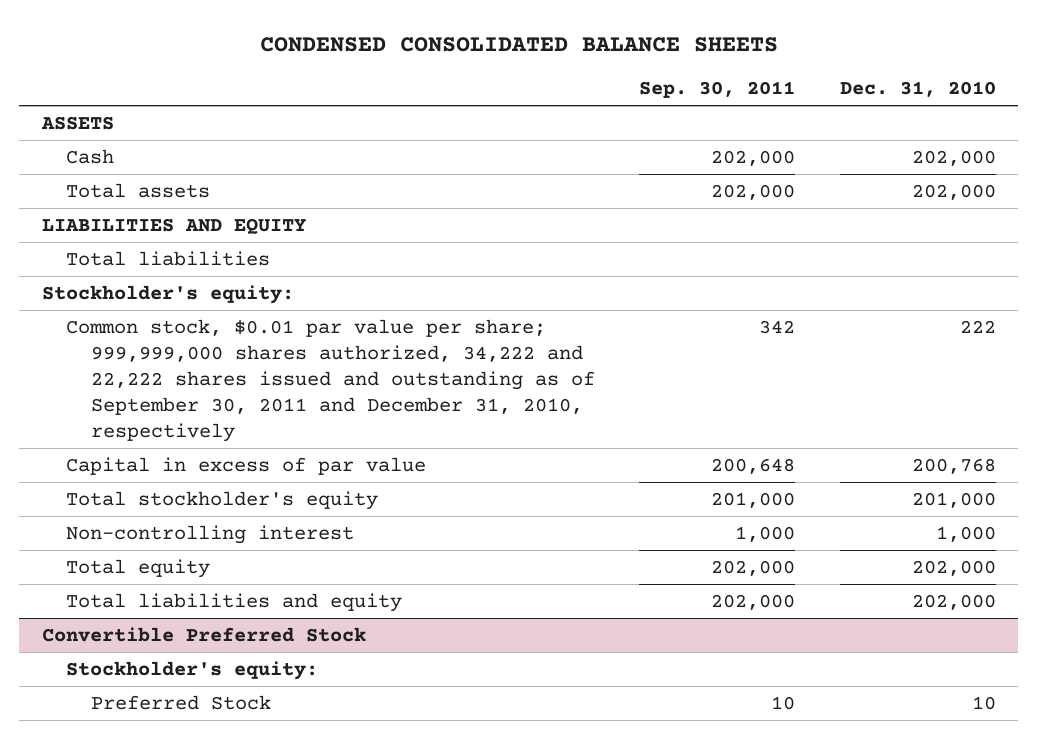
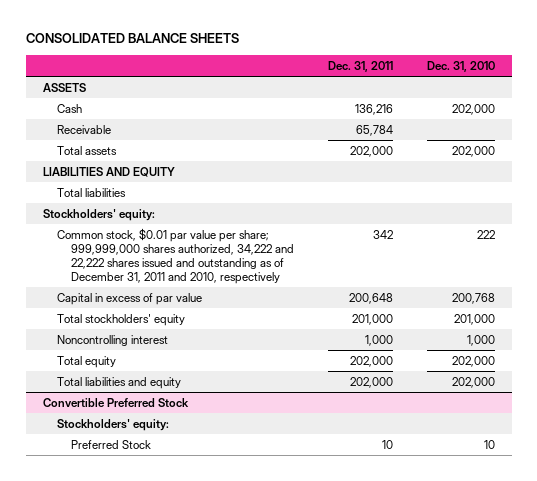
- CONDENSED CONSOLIDATED BALANCE SHEETS
+ CONSOLIDATED BALANCE SHEETS
- | Sep. 30, 2011 | Dec. 31, 2010
+ | Dec. 31, 2011 | Dec. 31, 2010
+ Receivable | 65,784 |
- Stockholder's equity:
- Common stock, $0.01 par value per share; 999,999,000 shares authorized, 34,222 and 22,222 shares issued and outstanding as of September 30, 2011 and December 31, 2010, respectively | 342 | 222
+ Stockholders' equity:
+ Common stock, $0.01 par value per share; 999,999,000 shares authorized, 34,222 and 22,222 shares issued and outstanding as of December 31, 2011 and 2010, respectively | 342 | 222
- Total stockholder's equity | 201,000 | 201,000
- Non-controlling interest | 1,000 | 1,000
+ Total stockholders' equity | 201,000 | 201,000
+ Noncontrolling interest | 1,000 | 1,000
@ Convertible Preferred Stock
- Stockholder's equity:
+ Stockholders' equity:

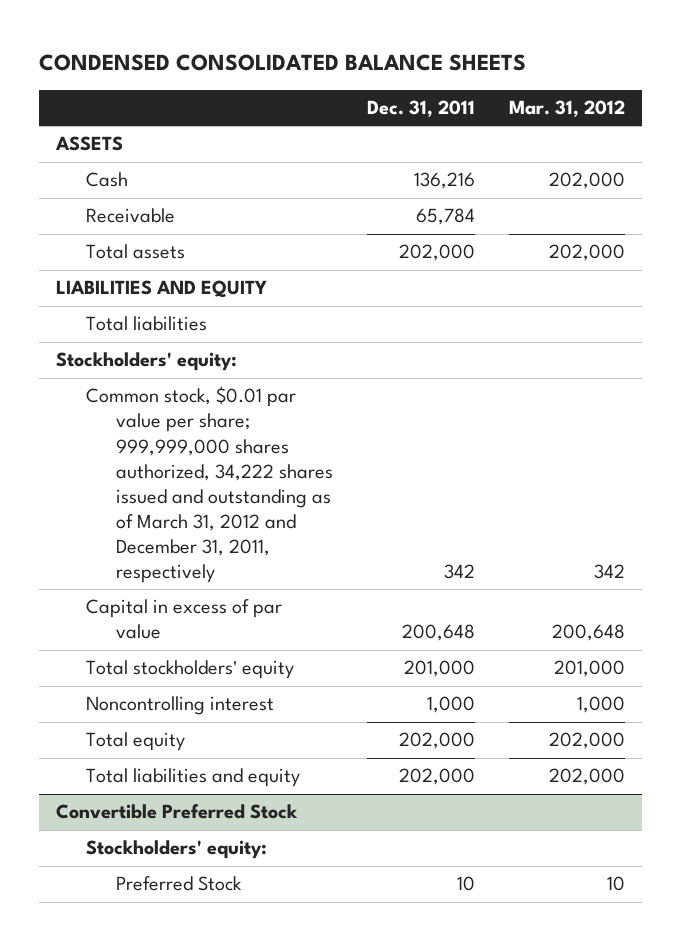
- CONSOLIDATED BALANCE SHEETS
+ CONDENSED CONSOLIDATED BALANCE SHEETS
- | Dec. 31, 2011 | Dec. 31, 2010
+ | Dec. 31, 2011 | Mar. 31, 2012
- Common stock, $0.01 par value per share; 999,999,000 shares authorized, 34,222 and 22,222 shares issued and outstanding as of December 31, 2011 and 2010, respectively | 342 | 222
+ Common stock, $0.01 par value per share; 999,999,000 shares authorized, 34,222 shares issued and outstanding as of March 31, 2012 and December 31, 2011, respectively | 342 | 342

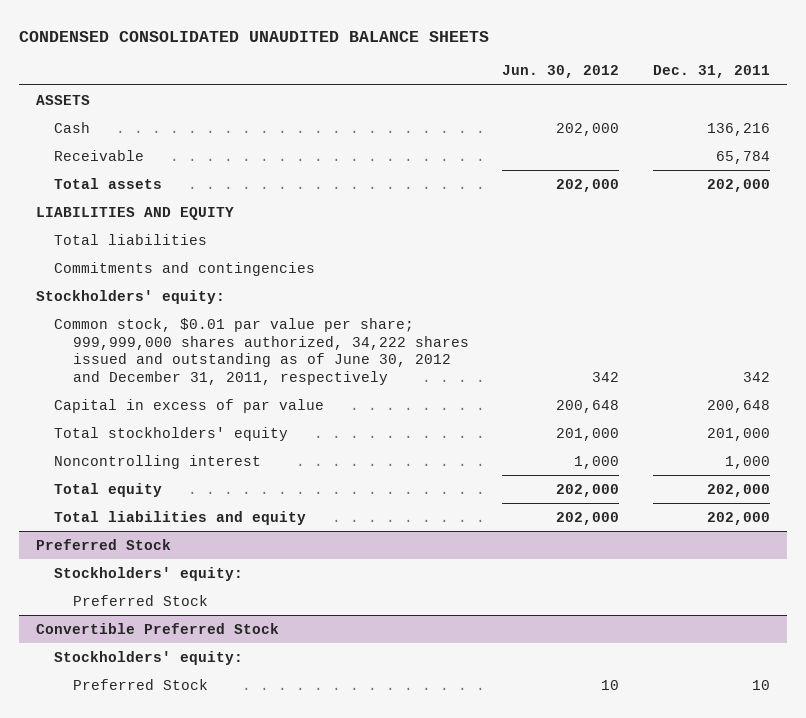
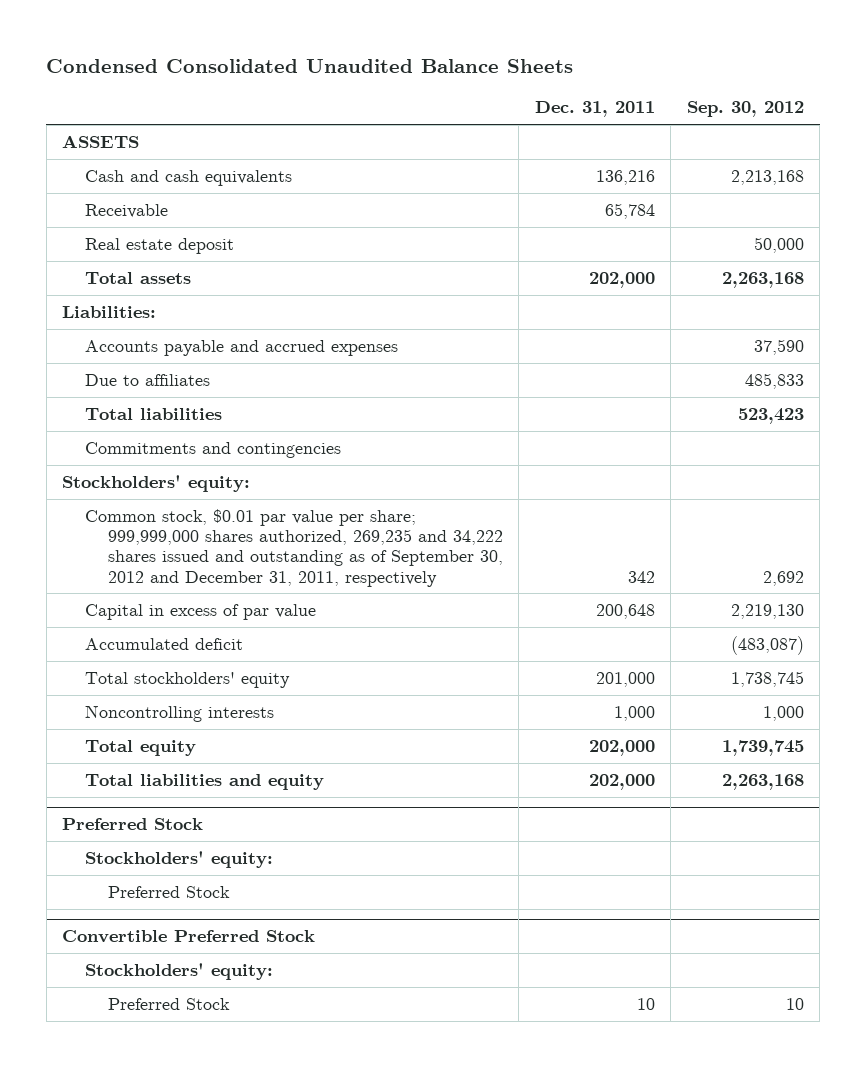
- CONDENSED CONSOLIDATED UNAUDITED BALANCE SHEETS
+ Condensed Consolidated Unaudited Balance Sheets
- | Jun. 30, 2012 | Dec. 31, 2011
+ | Dec. 31, 2011 | Sep. 30, 2012
- Cash | 202,000 | 136,216
+ Cash and cash equivalents | 136,216 | 2,213,168
+ Real estate deposit | | 50,000
- LIABILITIES AND EQUITY
+ Liabilities:
+ Accounts payable and accrued expenses | | 37,590
+ Due to affiliates | | 485,833
- Common stock, $0.01 par value per share; 999,999,000 shares authorized, 34,222 shares issued and outstanding as of June 30, 2012 and December 31, 2011, respectively | 342 | 342
+ Common stock, $0.01 par value per share; 999,999,000 shares authorized, 269,235 and 34,222 shares issued and outstanding as of September 30, 2012 and December 31, 2011, respectively | 342 | 2,692
+ Accumulated deficit | | (483,087)
- Noncontrolling interest | 1,000 | 1,000
+ Noncontrolling interests | 1,000 | 1,000

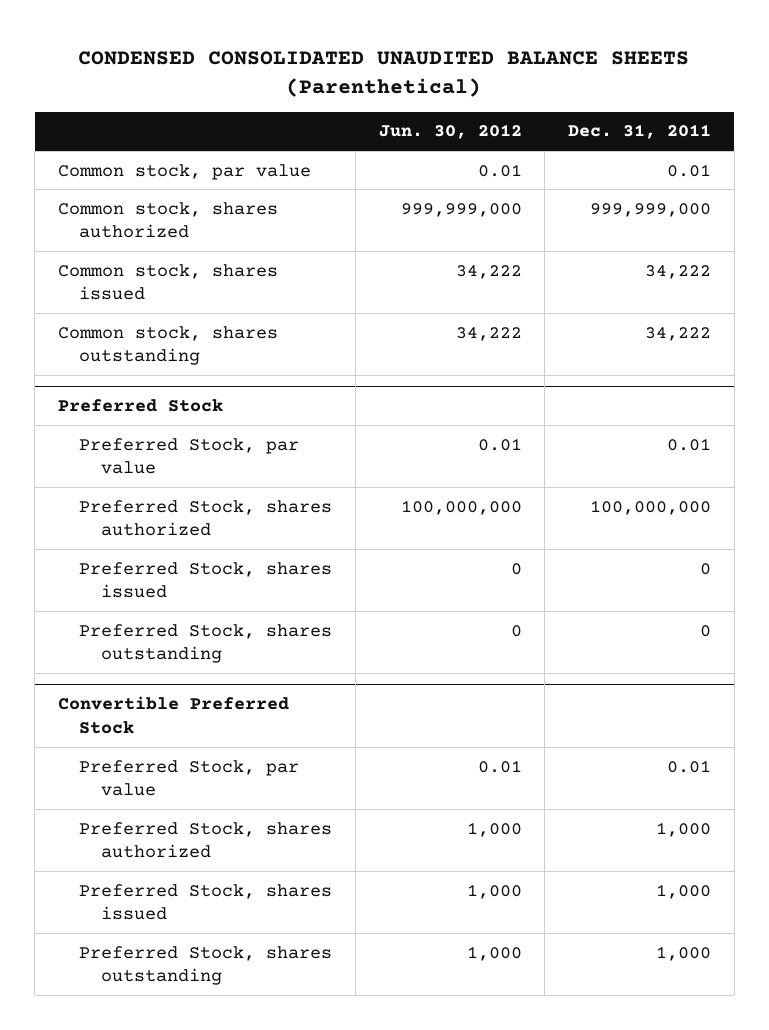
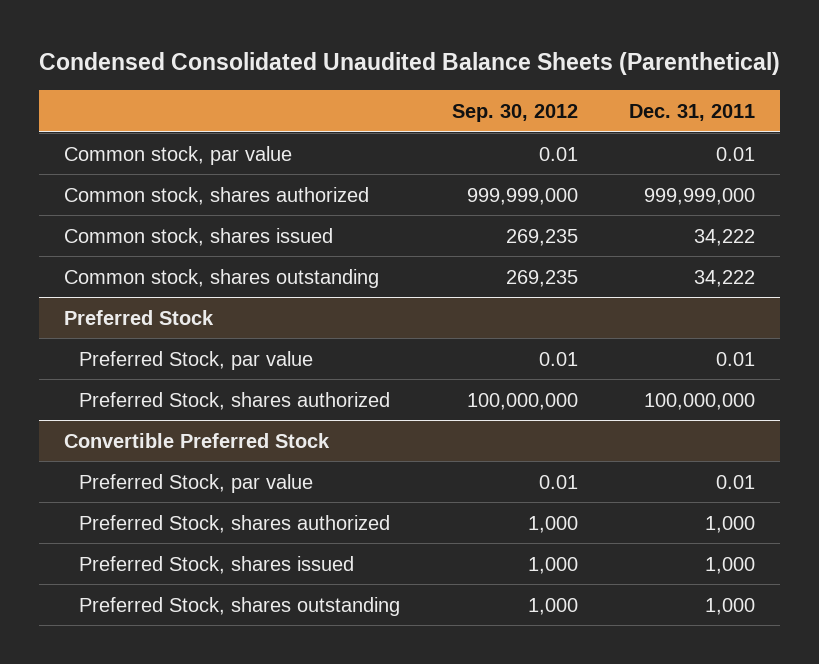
- CONDENSED CONSOLIDATED UNAUDITED BALANCE SHEETS (Parenthetical)
+ Condensed Consolidated Unaudited Balance Sheets (Parenthetical)
- | Jun. 30, 2012 | Dec. 31, 2011
+ | Sep. 30, 2012 | Dec. 31, 2011
@ Preferred Stock
- Preferred Stock, shares issued | 0 | 0
- Preferred Stock, shares outstanding | 0 | 0

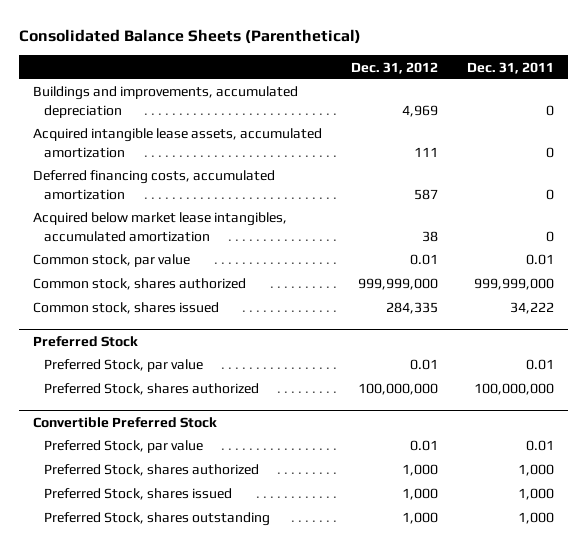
- Condensed Consolidated Unaudited Balance Sheets (Parenthetical)
+ Consolidated Balance Sheets (Parenthetical)
- | Sep. 30, 2012 | Dec. 31, 2011
+ | Dec. 31, 2012 | Dec. 31, 2011
+ Buildings and improvements, accumulated depreciation | 4,969 | 0
+ Acquired intangible lease assets, accumulated amortization | 111 | 0
+ Deferred financing costs, accumulated amortization | 587 | 0
+ Acquired below market lease intangibles, accumulated amortization | 38 | 0
- Common stock, shares outstanding | 269,235 | 34,222

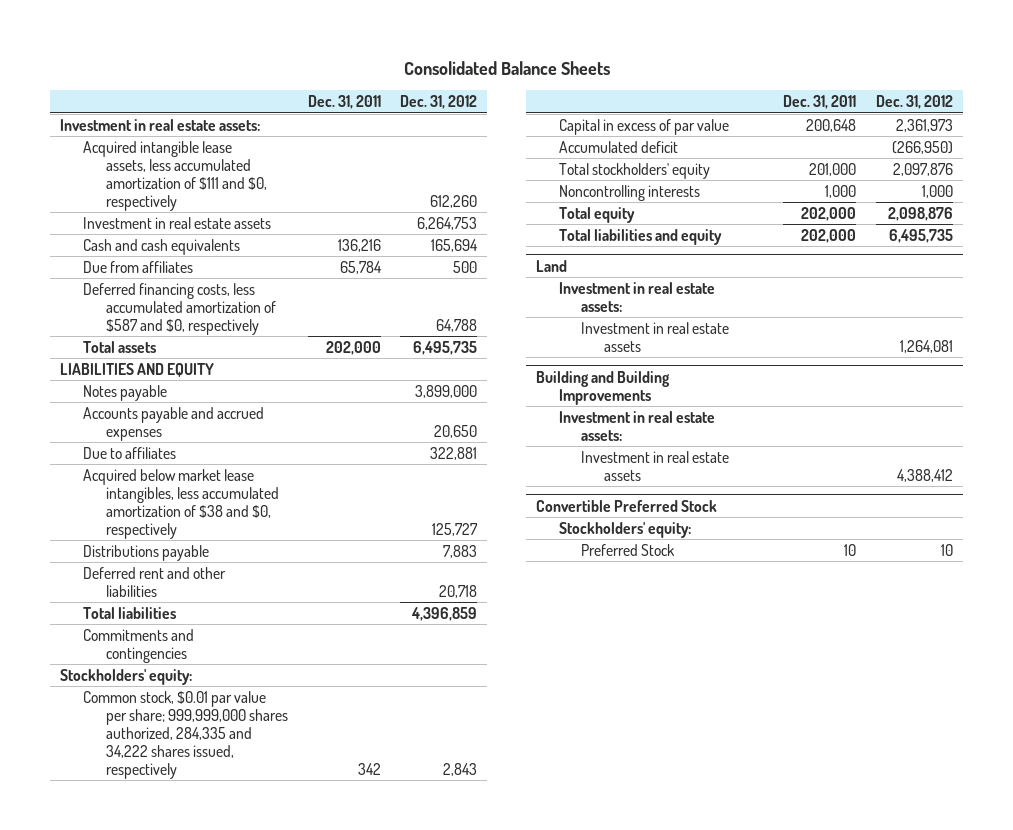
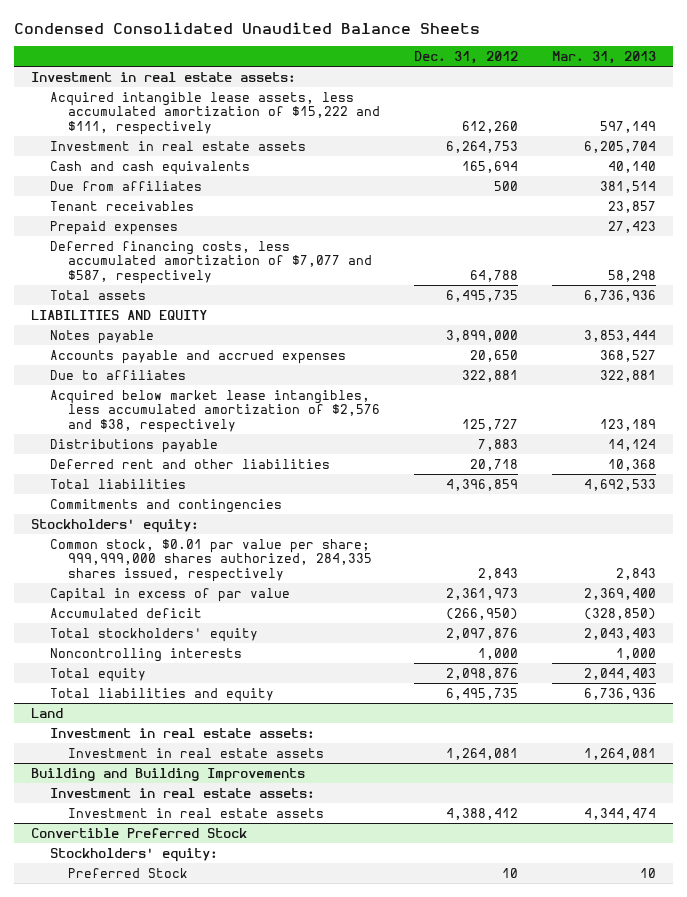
- Consolidated Balance Sheets
+ Condensed Consolidated Unaudited Balance Sheets
- | Dec. 31, 2011 | Dec. 31, 2012
+ | Dec. 31, 2012 | Mar. 31, 2013
- Acquired intangible lease assets, less accumulated amortization of $111 and $0, respectively | | 612,260
+ Acquired intangible lease assets, less accumulated amortization of $15,222 and $111, respectively | 612,260 | 597,149
- Deferred financing costs, less accumulated amortization of $587 and $0, respectively | | 64,788
+ Tenant receivables | | 23,857
+ Prepaid expenses | | 27,423
+ Deferred financing costs, less accumulated amortization of $7,077 and $587, respectively | 64,788 | 58,298
- Acquired below market lease intangibles, less accumulated amortization of $38 and $0, respectively | | 125,727
+ Acquired below market lease intangibles, less accumulated amortization of $2,576 and $38, respectively | 125,727 | 123,189
- Common stock, $0.01 par value per share; 999,999,000 shares authorized, 284,335 and 34,222 shares issued, respectively | 342 | 2,843
+ Common stock, $0.01 par value per share; 999,999,000 shares authorized, 284,335 shares issued, respectively | 2,843 | 2,843

